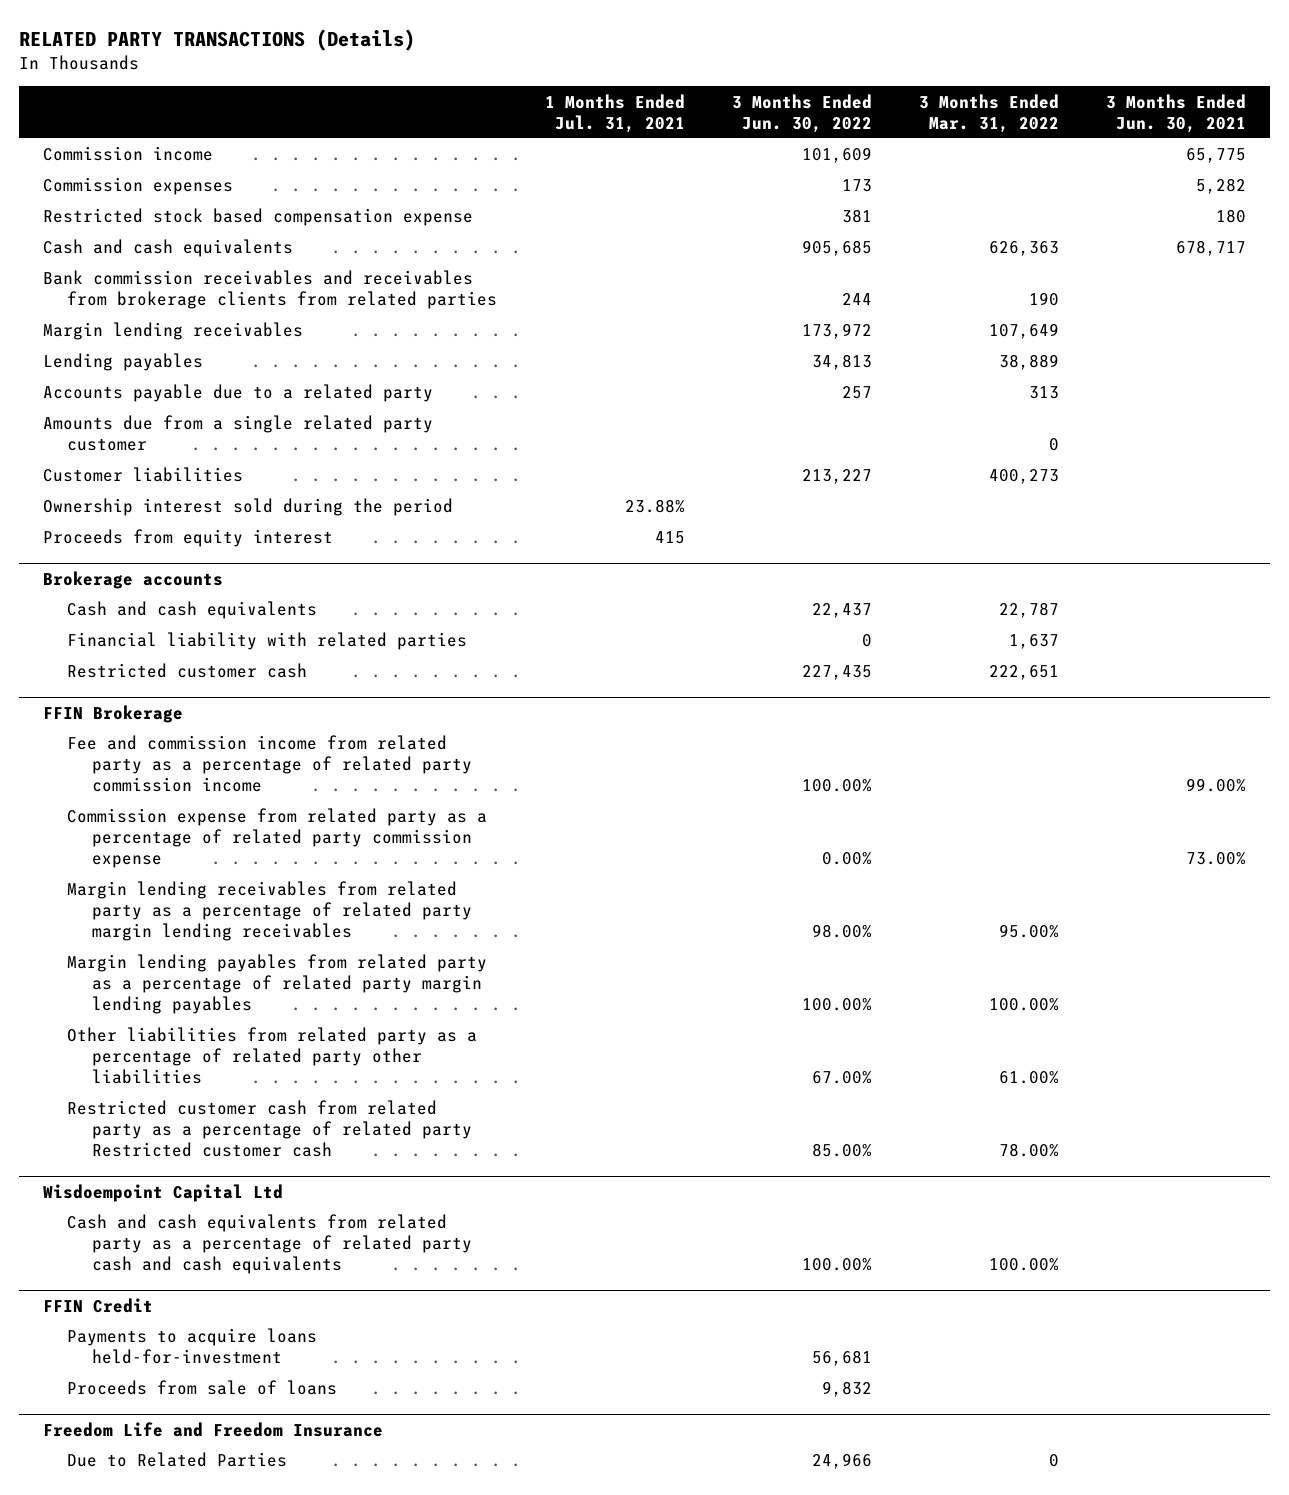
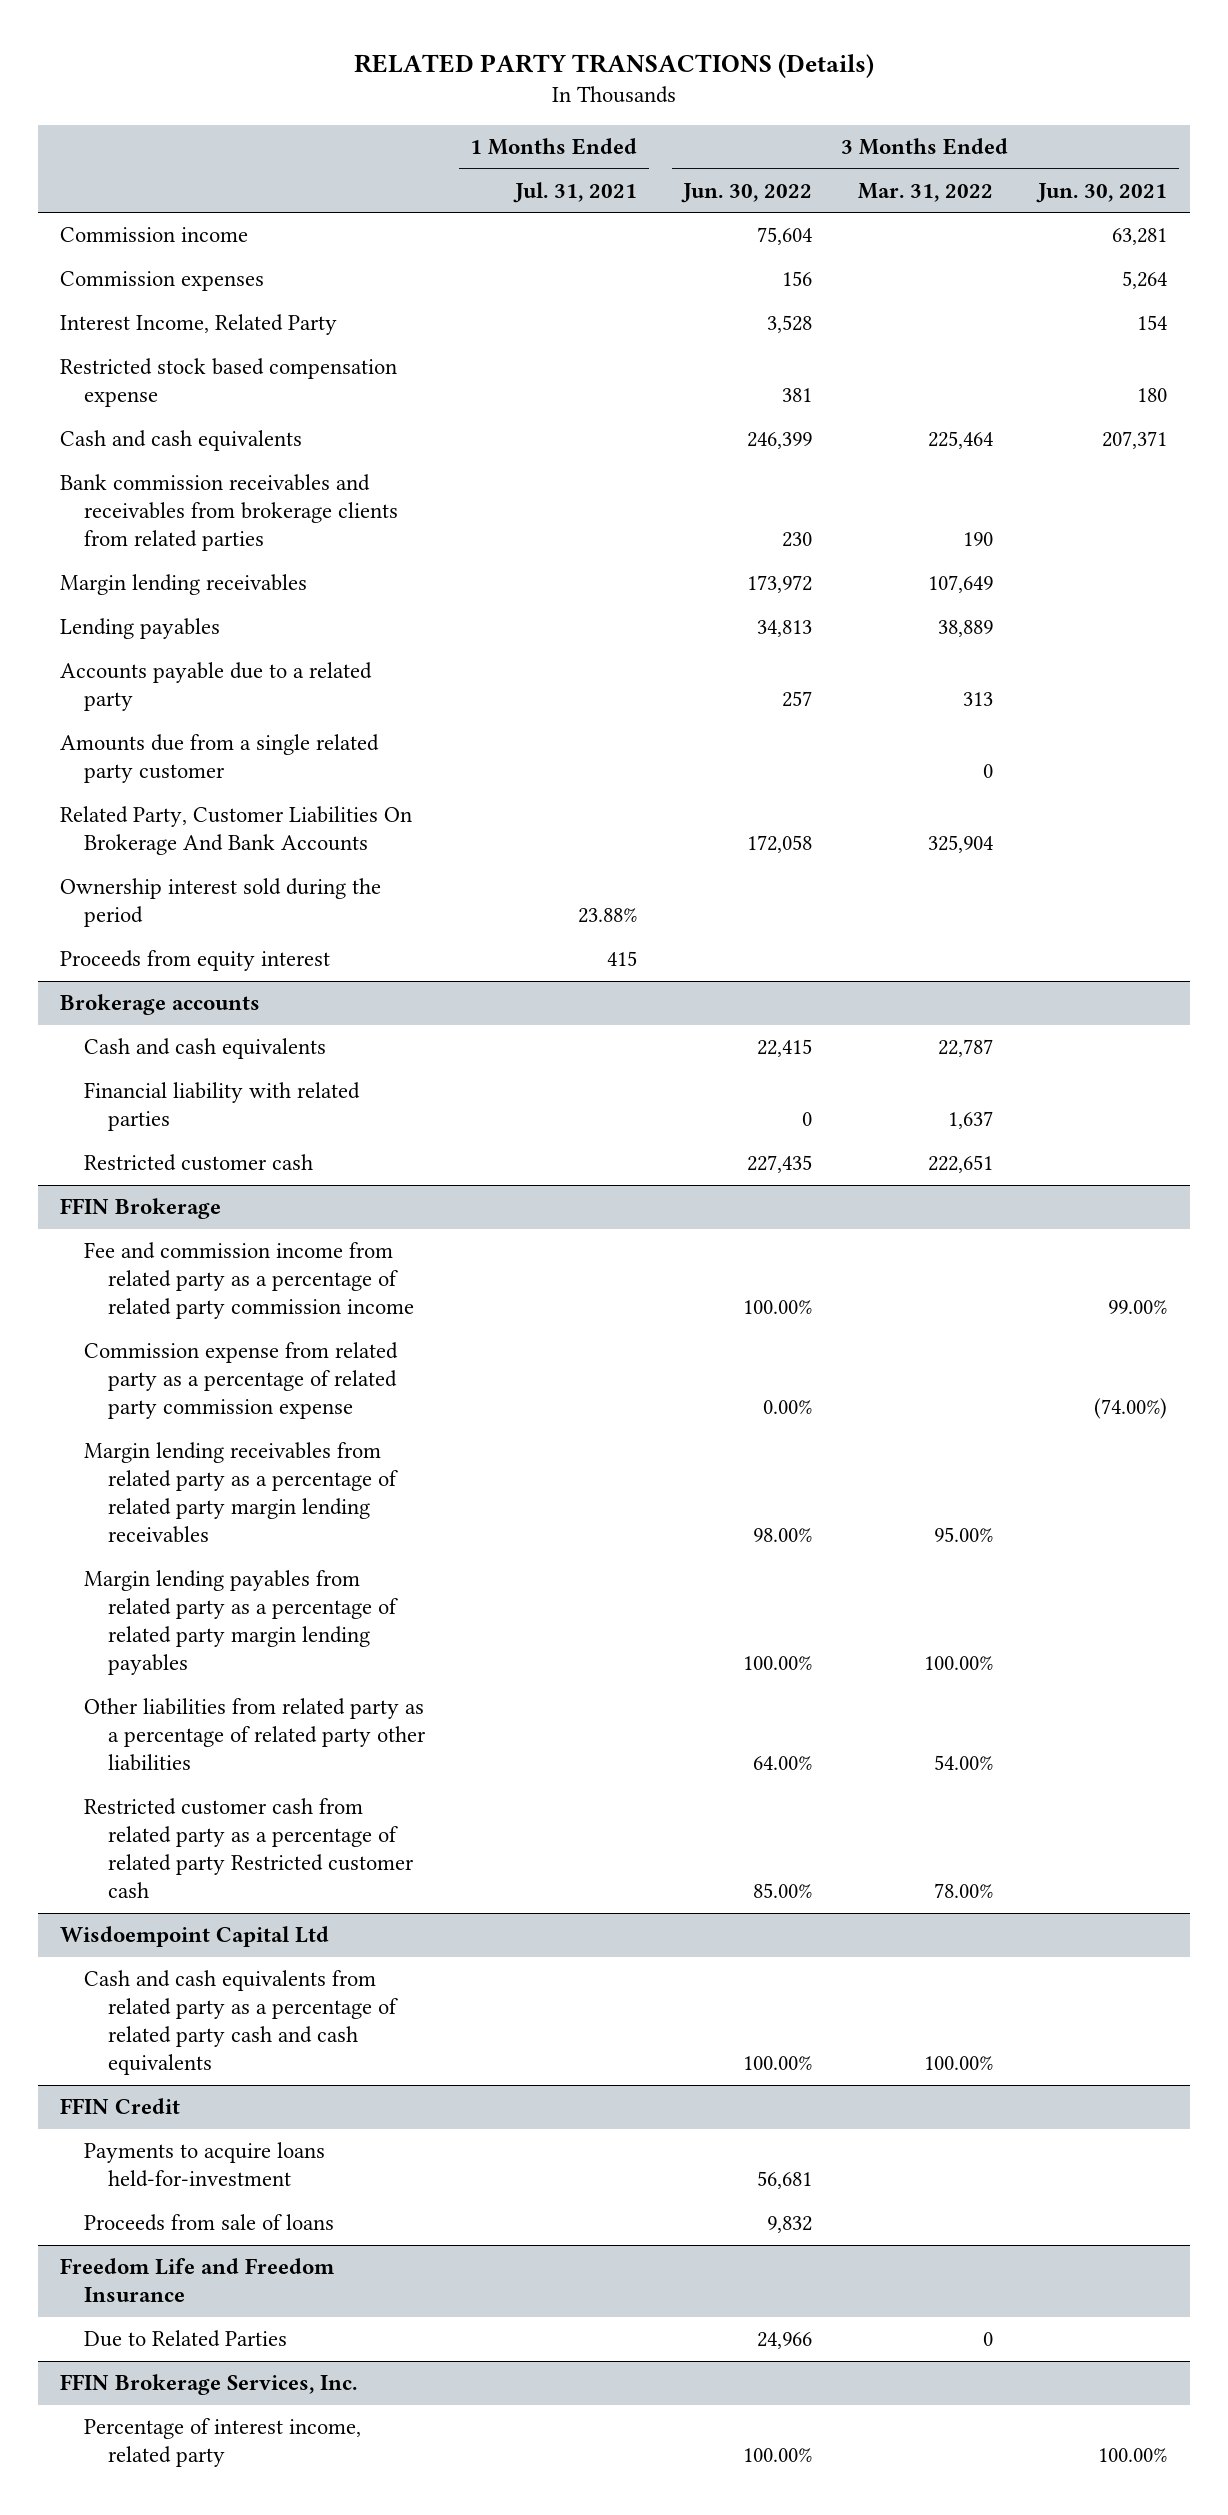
- Commission income | | 101,609 | | 65,775
- Commission expenses | | 173 | | 5,282
+ Commission income | | 75,604 | | 63,281
+ Commission expenses | | 156 | | 5,264
+ Interest Income, Related Party | | 3,528 | | 154
- Cash and cash equivalents | | 905,685 | 626,363 | 678,717
- Bank commission receivables and receivables from brokerage clients from related parties | | 244 | 190 |
+ Cash and cash equivalents | | 246,399 | 225,464 | 207,371
+ Bank commission receivables and receivables from brokerage clients from related parties | | 230 | 190 |
- Customer liabilities | | 213,227 | 400,273 |
+ Related Party, Customer Liabilities On Brokerage And Bank Accounts | | 172,058 | 325,904 |
@ Brokerage accounts
- Cash and cash equivalents | | 22,437 | 22,787 |
+ Cash and cash equivalents | | 22,415 | 22,787 |
@ FFIN Brokerage
- Commission expense from related party as a percentage of related party commission expense | | 0.00% | | 73.00%
+ Commission expense from related party as a percentage of related party commission expense | | 0.00% | | (74.00%)
- Other liabilities from related party as a percentage of related party other liabilities | | 67.00% | 61.00% |
+ Other liabilities from related party as a percentage of related party other liabilities | | 64.00% | 54.00% |
+ FFIN Brokerage Services, Inc.
+ Percentage of interest income, related party | | 100.00% | | 100.00%

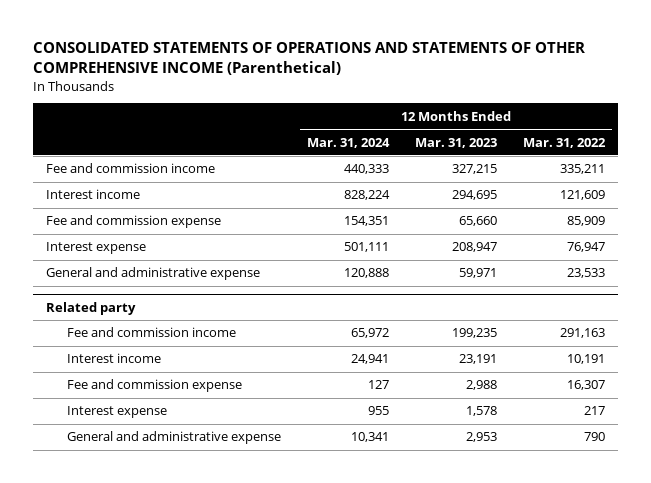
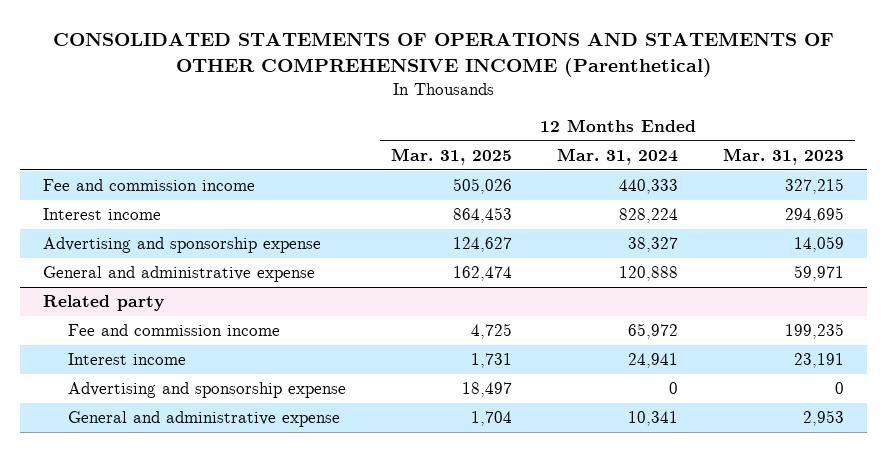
- | 12 Months Ended Mar. 31, 2024 | 12 Months Ended Mar. 31, 2023 | 12 Months Ended Mar. 31, 2022
+ | 12 Months Ended Mar. 31, 2025 | 12 Months Ended Mar. 31, 2024 | 12 Months Ended Mar. 31, 2023
- Fee and commission expense | 154,351 | 65,660 | 85,909
- Interest expense | 501,111 | 208,947 | 76,947
+ Advertising and sponsorship expense | 124,627 | 38,327 | 14,059
@ Related party
- Fee and commission expense | 127 | 2,988 | 16,307
- Interest expense | 955 | 1,578 | 217
+ Advertising and sponsorship expense | 18,497 | 0 | 0

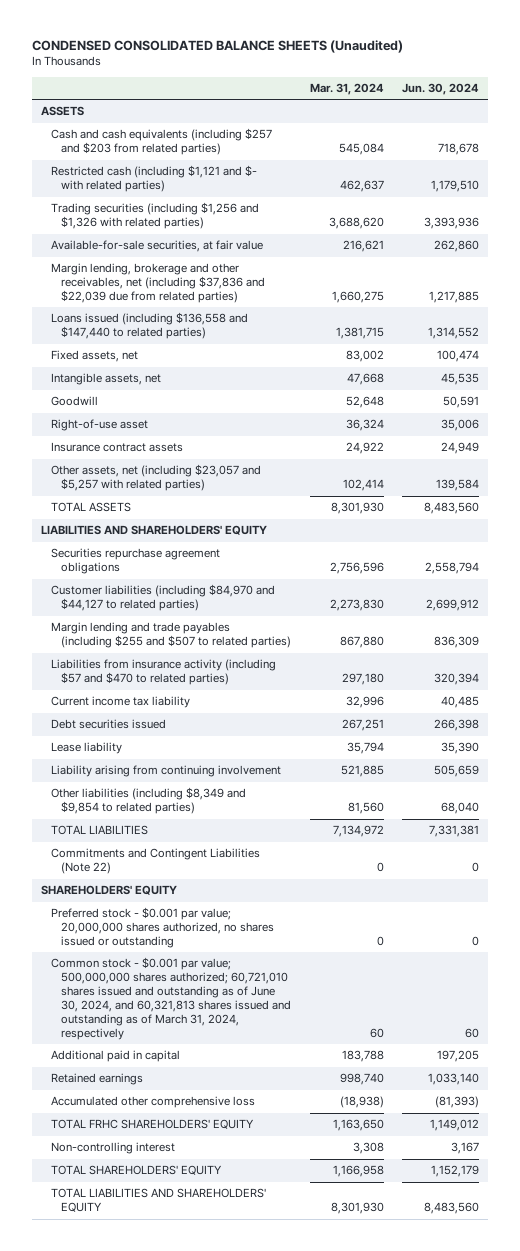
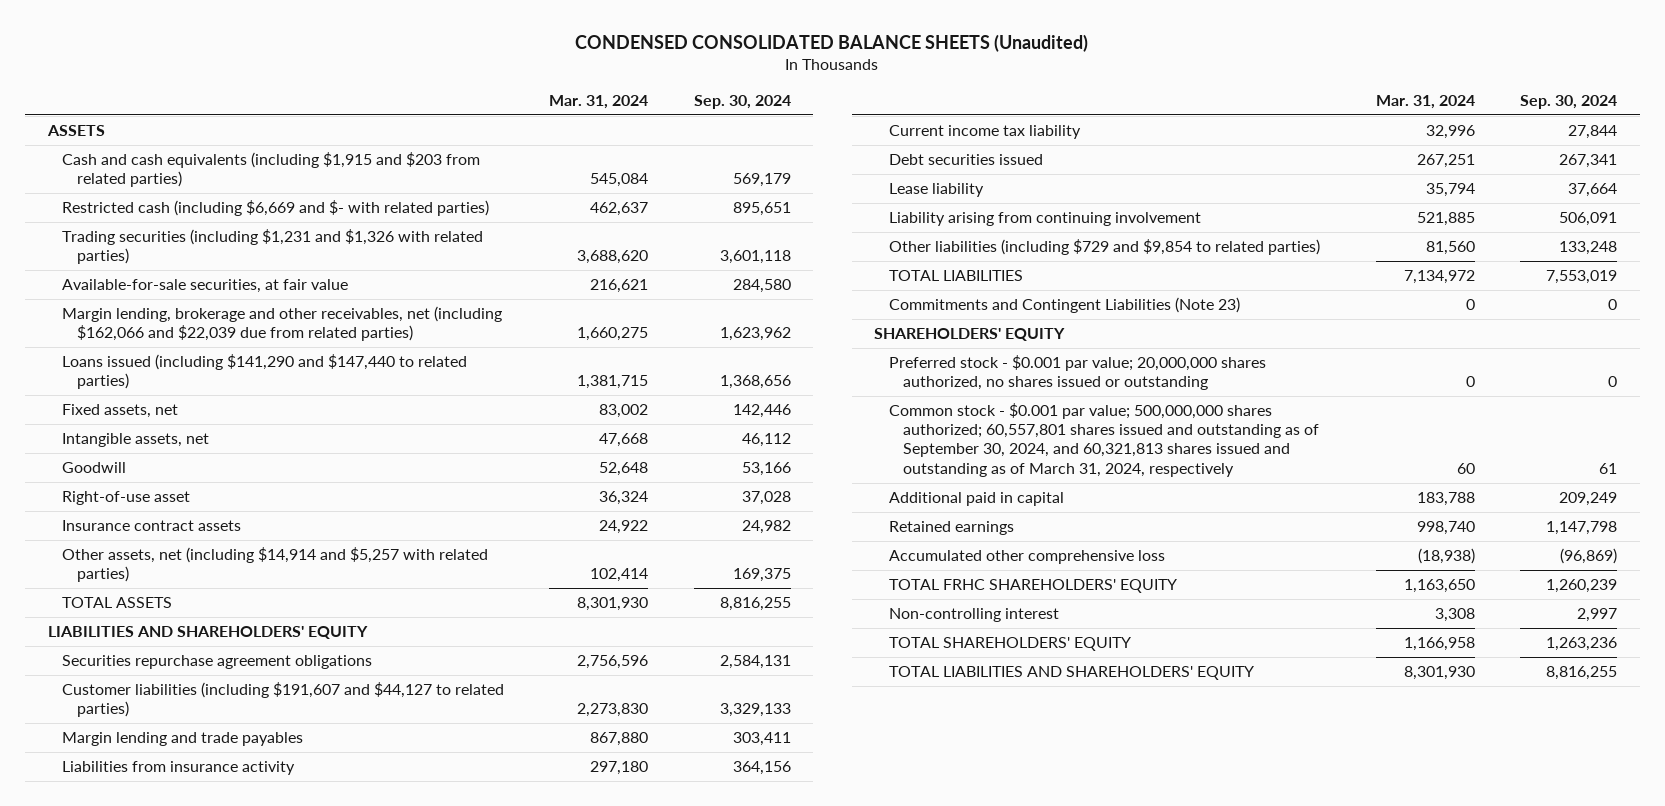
- | Mar. 31, 2024 | Jun. 30, 2024
+ | Mar. 31, 2024 | Sep. 30, 2024
- Cash and cash equivalents (including $257 and $203 from related parties) | 545,084 | 718,678
- Restricted cash (including $1,121 and $- with related parties) | 462,637 | 1,179,510
- Trading securities (including $1,256 and $1,326 with related parties) | 3,688,620 | 3,393,936
+ Cash and cash equivalents (including $1,915 and $203 from related parties) | 545,084 | 569,179
+ Restricted cash (including $6,669 and $- with related parties) | 462,637 | 895,651
+ Trading securities (including $1,231 and $1,326 with related parties) | 3,688,620 | 3,601,118
- Margin lending, brokerage and other receivables, net (including $37,836 and $22,039 due from related parties) | 1,660,275 | 1,217,885
- Loans issued (including $136,558 and $147,440 to related parties) | 1,381,715 | 1,314,552
+ Margin lending, brokerage and other receivables, net (including $162,066 and $22,039 due from related parties) | 1,660,275 | 1,623,962
+ Loans issued (including $141,290 and $147,440 to related parties) | 1,381,715 | 1,368,656
- Other assets, net (including $23,057 and $5,257 with related parties) | 102,414 | 139,584
+ Other assets, net (including $14,914 and $5,257 with related parties) | 102,414 | 169,375
- Customer liabilities (including $84,970 and $44,127 to related parties) | 2,273,830 | 2,699,912
- Margin lending and trade payables (including $255 and $507 to related parties) | 867,880 | 836,309
- Liabilities from insurance activity (including $57 and $470 to related parties) | 297,180 | 320,394
+ Customer liabilities (including $191,607 and $44,127 to related parties) | 2,273,830 | 3,329,133
+ Margin lending and trade payables | 867,880 | 303,411
+ Liabilities from insurance activity | 297,180 | 364,156
- Other liabilities (including $8,349 and $9,854 to related parties) | 81,560 | 68,040
+ Other liabilities (including $729 and $9,854 to related parties) | 81,560 | 133,248
- Commitments and Contingent Liabilities (Note 22) | 0 | 0
+ Commitments and Contingent Liabilities (Note 23) | 0 | 0
- Common stock - $0.001 par value; 500,000,000 shares authorized; 60,721,010 shares issued and outstanding as of June 30, 2024, and 60,321,813 shares issued and outstanding as of March 31, 2024, respectively | 60 | 60
+ Common stock - $0.001 par value; 500,000,000 shares authorized; 60,557,801 shares issued and outstanding as of September 30, 2024, and 60,321,813 shares issued and outstanding as of March 31, 2024, respectively | 60 | 61

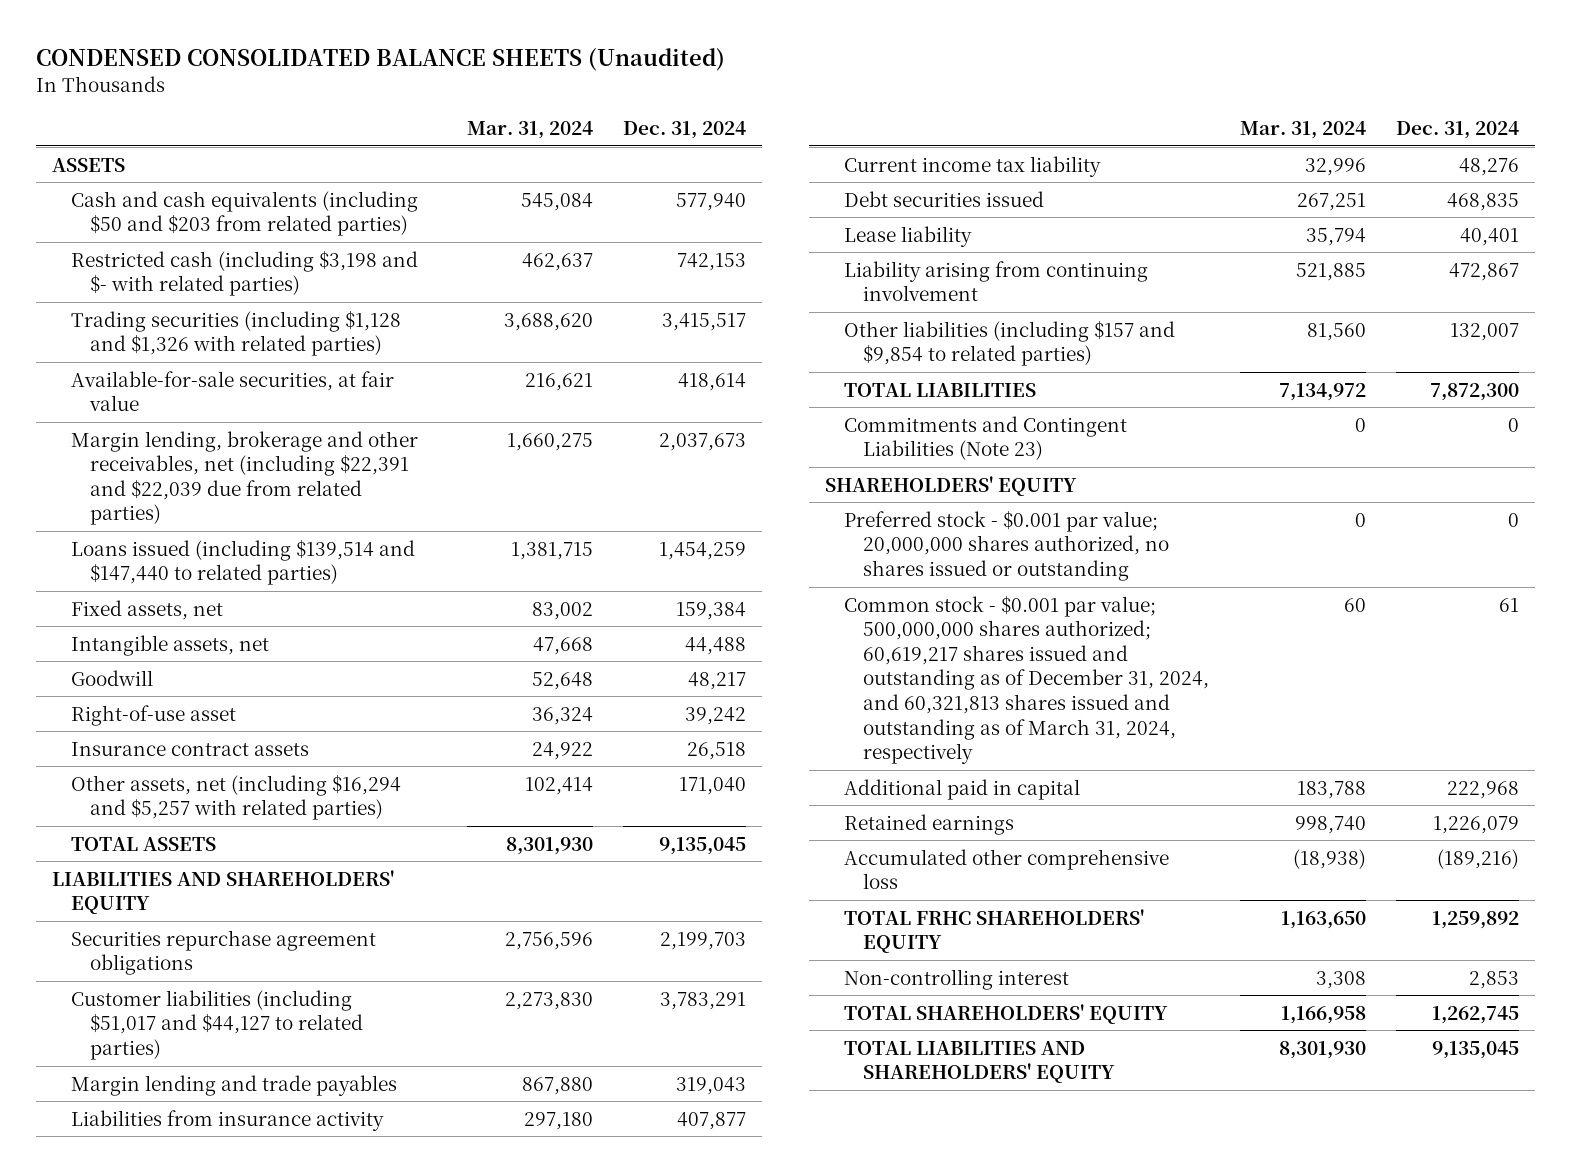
- | Mar. 31, 2024 | Sep. 30, 2024
+ | Mar. 31, 2024 | Dec. 31, 2024
- Cash and cash equivalents (including $1,915 and $203 from related parties) | 545,084 | 569,179
- Restricted cash (including $6,669 and $- with related parties) | 462,637 | 895,651
- Trading securities (including $1,231 and $1,326 with related parties) | 3,688,620 | 3,601,118
+ Cash and cash equivalents (including $50 and $203 from related parties) | 545,084 | 577,940
+ Restricted cash (including $3,198 and $- with related parties) | 462,637 | 742,153
+ Trading securities (including $1,128 and $1,326 with related parties) | 3,688,620 | 3,415,517
- Margin lending, brokerage and other receivables, net (including $162,066 and $22,039 due from related parties) | 1,660,275 | 1,623,962
- Loans issued (including $141,290 and $147,440 to related parties) | 1,381,715 | 1,368,656
+ Margin lending, brokerage and other receivables, net (including $22,391 and $22,039 due from related parties) | 1,660,275 | 2,037,673
+ Loans issued (including $139,514 and $147,440 to related parties) | 1,381,715 | 1,454,259
- Other assets, net (including $14,914 and $5,257 with related parties) | 102,414 | 169,375
+ Other assets, net (including $16,294 and $5,257 with related parties) | 102,414 | 171,040
- Customer liabilities (including $191,607 and $44,127 to related parties) | 2,273,830 | 3,329,133
+ Customer liabilities (including $51,017 and $44,127 to related parties) | 2,273,830 | 3,783,291
- Other liabilities (including $729 and $9,854 to related parties) | 81,560 | 133,248
+ Other liabilities (including $157 and $9,854 to related parties) | 81,560 | 132,007
- Common stock - $0.001 par value; 500,000,000 shares authorized; 60,557,801 shares issued and outstanding as of September 30, 2024, and 60,321,813 shares issued and outstanding as of March 31, 2024, respectively | 60 | 61
+ Common stock - $0.001 par value; 500,000,000 shares authorized; 60,619,217 shares issued and outstanding as of December 31, 2024, and 60,321,813 shares issued and outstanding as of March 31, 2024, respectively | 60 | 61

